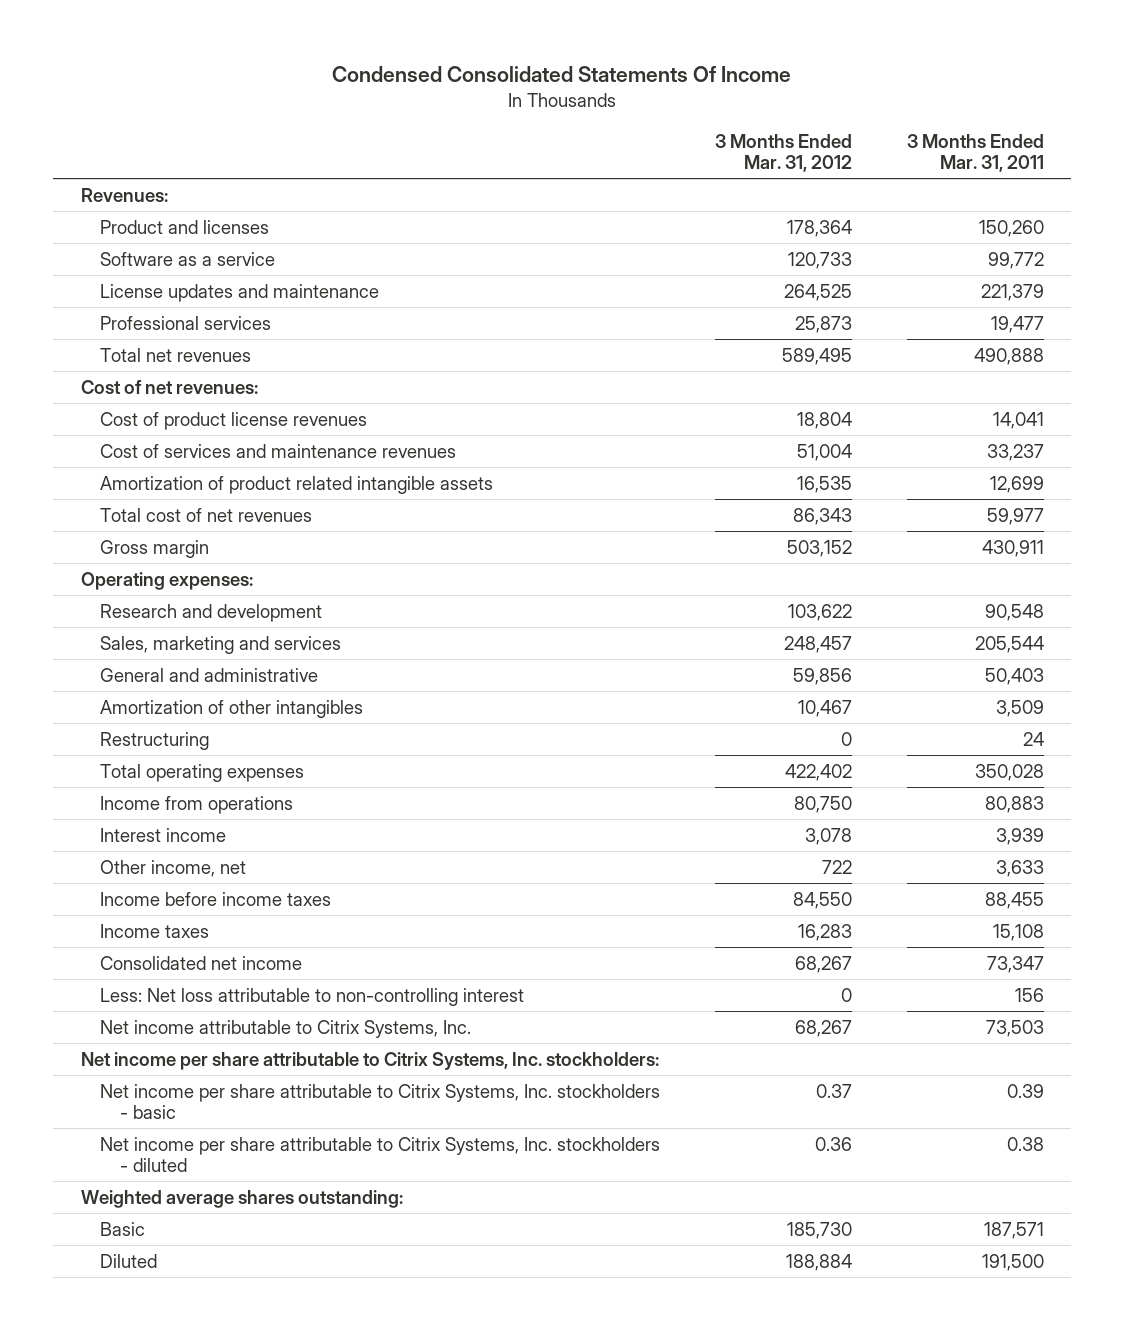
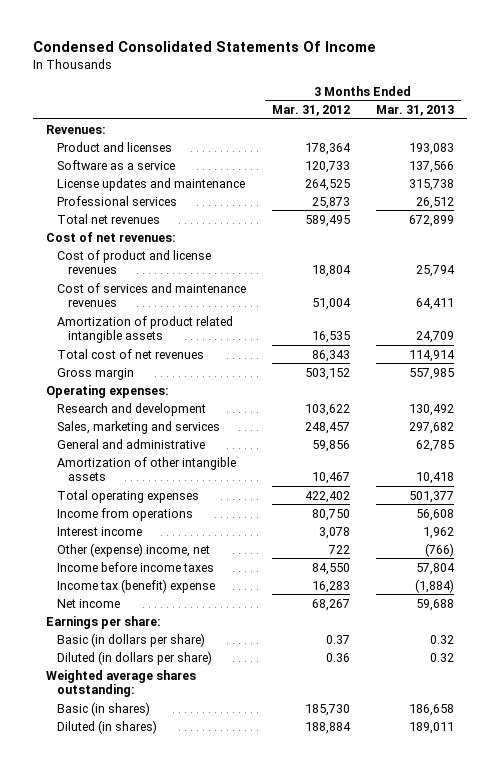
- | 3 Months Ended Mar. 31, 2012 | 3 Months Ended Mar. 31, 2011
+ | 3 Months Ended Mar. 31, 2012 | 3 Months Ended Mar. 31, 2013
- Cost of product license revenues | 18,804 | 14,041
+ Cost of product and license revenues | 18,804 | 25,794
- Amortization of other intangibles | 10,467 | 3,509
- Restructuring | 0 | 24
+ Amortization of other intangible assets | 10,467 | 10,418
- Other income, net | 722 | 3,633
+ Other (expense) income, net | 722 | (766)
- Income taxes | 16,283 | 15,108
- Consolidated net income | 68,267 | 73,347
- Less: Net loss attributable to non-controlling interest | 0 | 156
- Net income attributable to Citrix Systems, Inc. | 68,267 | 73,503
- Net income per share attributable to Citrix Systems, Inc. stockholders:
- Net income per share attributable to Citrix Systems, Inc. stockholders - basic | 0.37 | 0.39
- Net income per share attributable to Citrix Systems, Inc. stockholders - diluted | 0.36 | 0.38
+ Income tax (benefit) expense | 16,283 | (1,884)
+ Net income | 68,267 | 59,688
+ Earnings per share:
+ Basic (in dollars per share) | 0.37 | 0.32
+ Diluted (in dollars per share) | 0.36 | 0.32
- Basic | 185,730 | 187,571
- Diluted | 188,884 | 191,500
+ Basic (in shares) | 185,730 | 186,658
+ Diluted (in shares) | 188,884 | 189,011

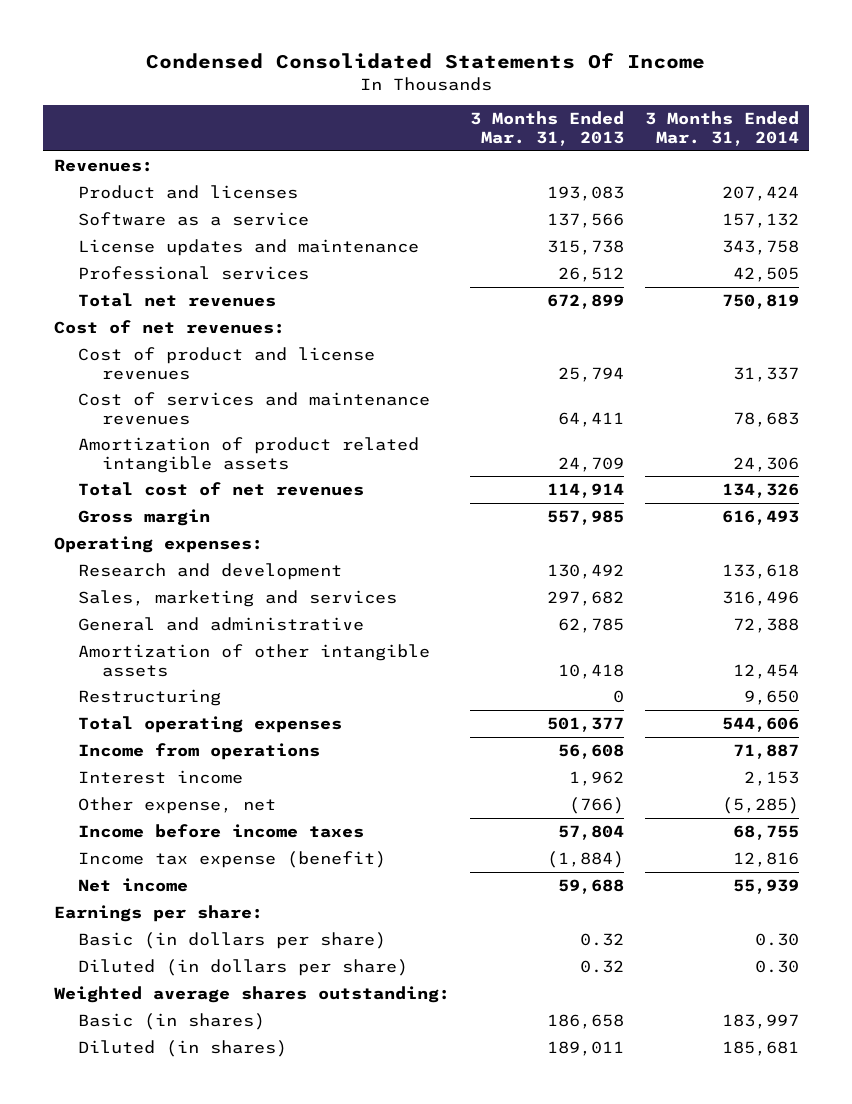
- | 3 Months Ended Mar. 31, 2012 | 3 Months Ended Mar. 31, 2013
+ | 3 Months Ended Mar. 31, 2013 | 3 Months Ended Mar. 31, 2014
+ Restructuring | 0 | 9,650
- Other (expense) income, net | 722 | (766)
+ Other expense, net | (766) | (5,285)
- Income tax (benefit) expense | 16,283 | (1,884)
+ Income tax expense (benefit) | (1,884) | 12,816

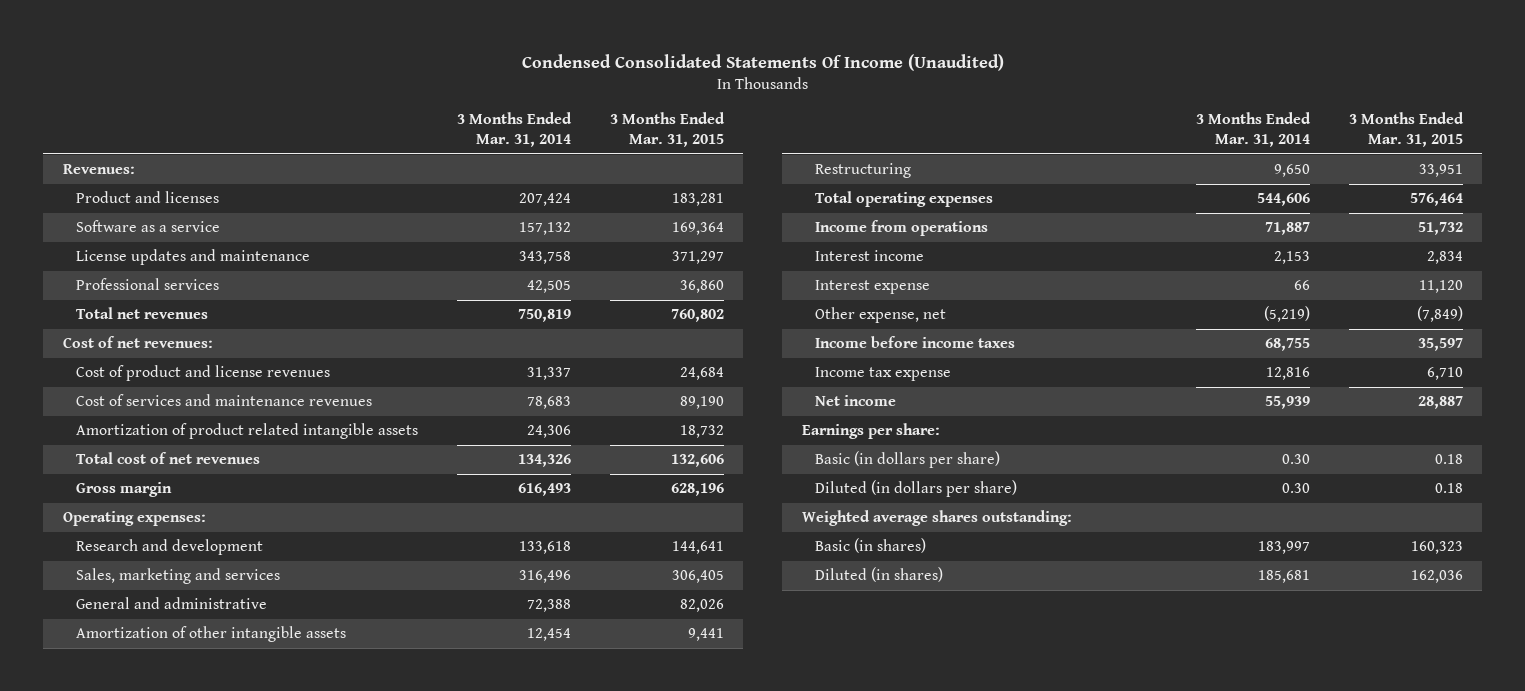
- Condensed Consolidated Statements Of Income
+ Condensed Consolidated Statements Of Income (Unaudited)
- | 3 Months Ended Mar. 31, 2013 | 3 Months Ended Mar. 31, 2014
+ | 3 Months Ended Mar. 31, 2014 | 3 Months Ended Mar. 31, 2015
- Other expense, net | (766) | (5,285)
+ Interest expense | 66 | 11,120
+ Other expense, net | (5,219) | (7,849)
- Income tax expense (benefit) | (1,884) | 12,816
+ Income tax expense | 12,816 | 6,710

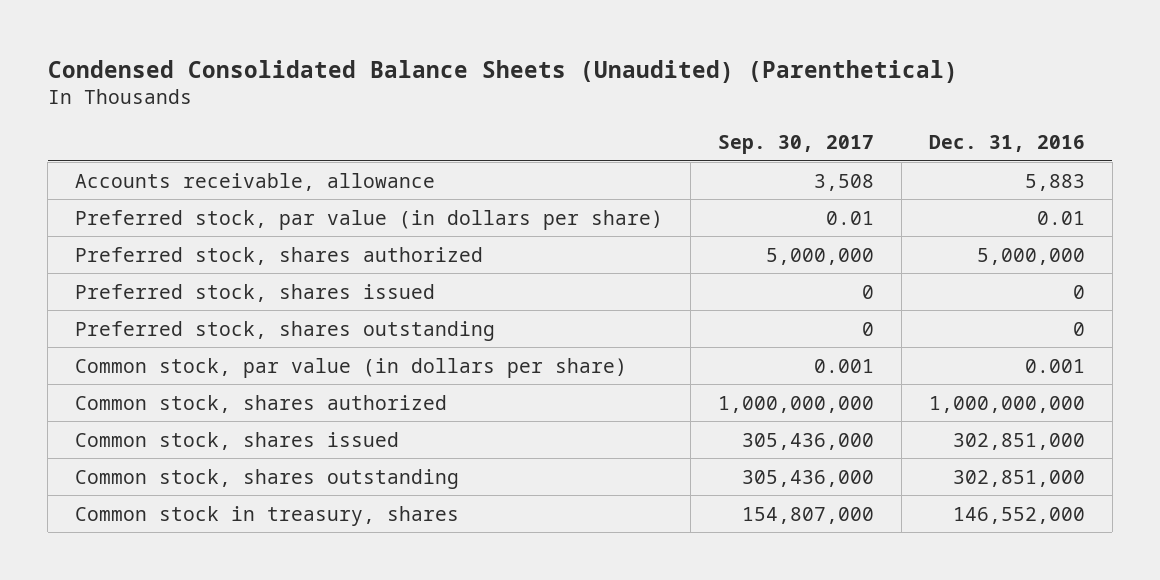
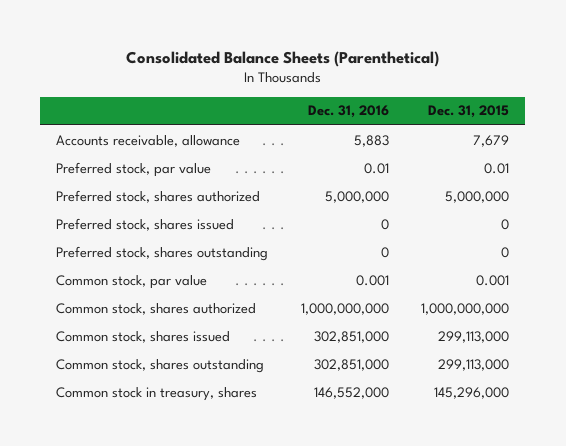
- Condensed Consolidated Balance Sheets (Unaudited) (Parenthetical)
+ Consolidated Balance Sheets (Parenthetical)
- | Sep. 30, 2017 | Dec. 31, 2016
+ | Dec. 31, 2016 | Dec. 31, 2015
- Preferred stock, par value (in dollars per share) | 0.01 | 0.01
+ Preferred stock, par value | 0.01 | 0.01
- Common stock, par value (in dollars per share) | 0.001 | 0.001
+ Common stock, par value | 0.001 | 0.001

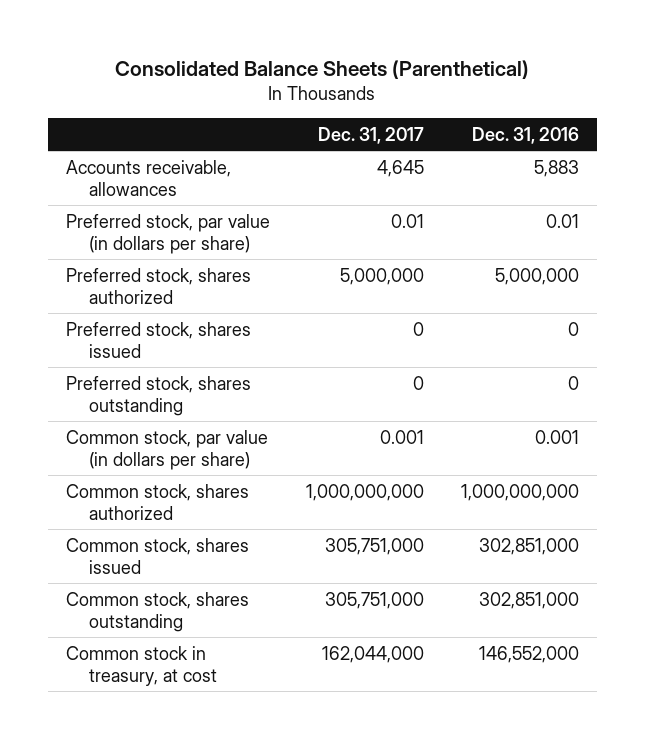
- | Dec. 31, 2016 | Dec. 31, 2015
+ | Dec. 31, 2017 | Dec. 31, 2016
- Accounts receivable, allowance | 5,883 | 7,679
- Preferred stock, par value | 0.01 | 0.01
+ Accounts receivable, allowances | 4,645 | 5,883
+ Preferred stock, par value (in dollars per share) | 0.01 | 0.01
- Common stock, par value | 0.001 | 0.001
+ Common stock, par value (in dollars per share) | 0.001 | 0.001
- Common stock in treasury, shares | 146,552,000 | 145,296,000
+ Common stock in treasury, at cost | 162,044,000 | 146,552,000

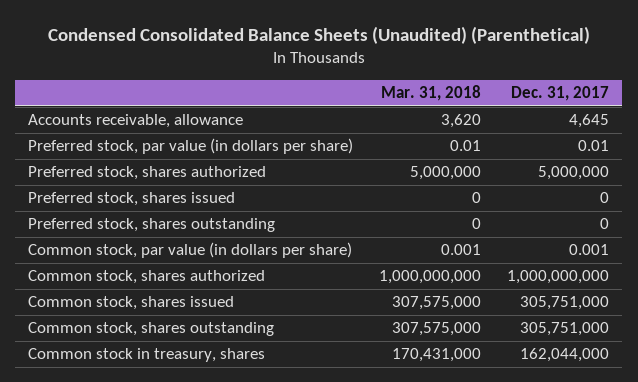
- Consolidated Balance Sheets (Parenthetical)
+ Condensed Consolidated Balance Sheets (Unaudited) (Parenthetical)
- | Dec. 31, 2017 | Dec. 31, 2016
+ | Mar. 31, 2018 | Dec. 31, 2017
- Accounts receivable, allowances | 4,645 | 5,883
+ Accounts receivable, allowance | 3,620 | 4,645
- Common stock in treasury, at cost | 162,044,000 | 146,552,000
+ Common stock in treasury, shares | 170,431,000 | 162,044,000

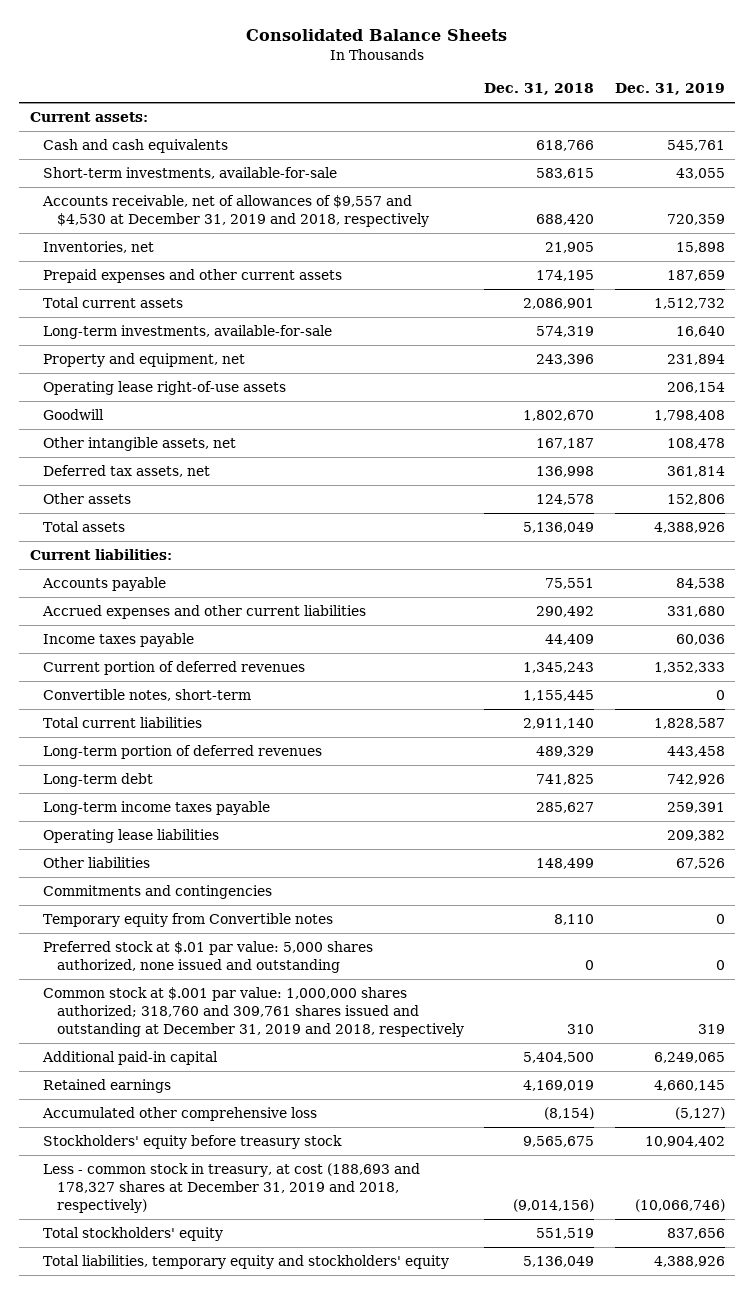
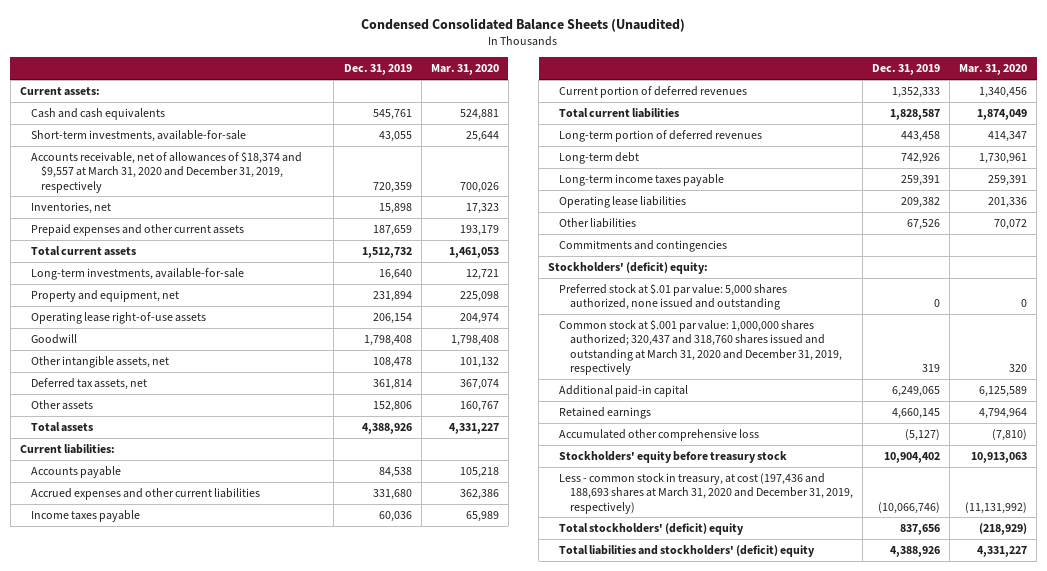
- Consolidated Balance Sheets
+ Condensed Consolidated Balance Sheets (Unaudited)
- | Dec. 31, 2018 | Dec. 31, 2019
+ | Dec. 31, 2019 | Mar. 31, 2020
- Accounts receivable, net of allowances of $9,557 and $4,530 at December 31, 2019 and 2018, respectively | 688,420 | 720,359
+ Accounts receivable, net of allowances of $18,374 and $9,557 at March 31, 2020 and December 31, 2019, respectively | 720,359 | 700,026
- Convertible notes, short-term | 1,155,445 | 0
- Temporary equity from Convertible notes | 8,110 | 0
+ Stockholders' (deficit) equity:
- Common stock at $.001 par value: 1,000,000 shares authorized; 318,760 and 309,761 shares issued and outstanding at December 31, 2019 and 2018, respectively | 310 | 319
+ Common stock at $.001 par value: 1,000,000 shares authorized; 320,437 and 318,760 shares issued and outstanding at March 31, 2020 and December 31, 2019, respectively | 319 | 320
- Less - common stock in treasury, at cost (188,693 and 178,327 shares at December 31, 2019 and 2018, respectively) | (9,014,156) | (10,066,746)
- Total stockholders' equity | 551,519 | 837,656
- Total liabilities, temporary equity and stockholders' equity | 5,136,049 | 4,388,926
+ Less - common stock in treasury, at cost (197,436 and 188,693 shares at March 31, 2020 and December 31, 2019, respectively) | (10,066,746) | (11,131,992)
+ Total stockholders' (deficit) equity | 837,656 | (218,929)
+ Total liabilities and stockholders' (deficit) equity | 4,388,926 | 4,331,227

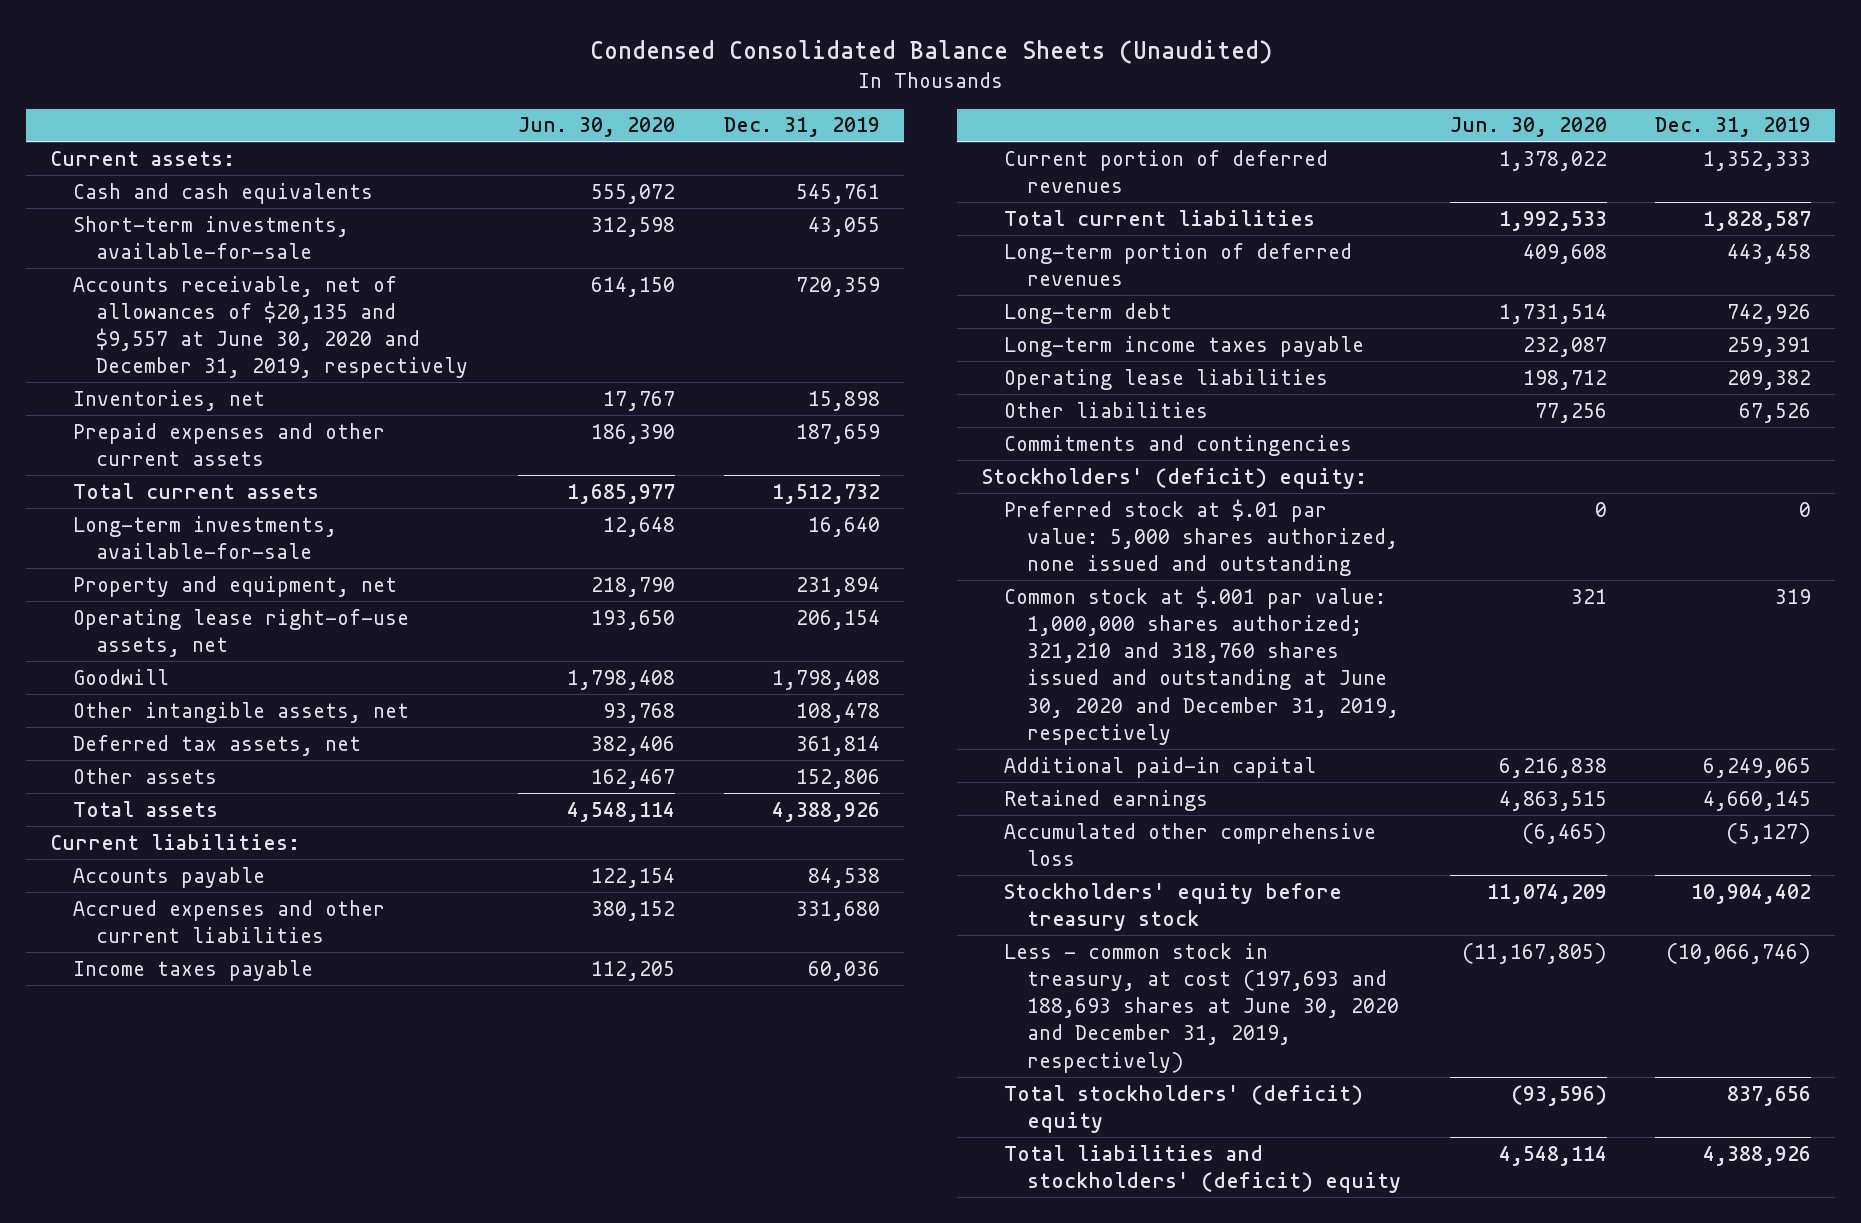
- | Dec. 31, 2019 | Mar. 31, 2020
+ | Jun. 30, 2020 | Dec. 31, 2019
- Accounts receivable, net of allowances of $18,374 and $9,557 at March 31, 2020 and December 31, 2019, respectively | 720,359 | 700,026
+ Accounts receivable, net of allowances of $20,135 and $9,557 at June 30, 2020 and December 31, 2019, respectively | 614,150 | 720,359
- Operating lease right-of-use assets | 206,154 | 204,974
+ Operating lease right-of-use assets, net | 193,650 | 206,154
- Common stock at $.001 par value: 1,000,000 shares authorized; 320,437 and 318,760 shares issued and outstanding at March 31, 2020 and December 31, 2019, respectively | 319 | 320
+ Common stock at $.001 par value: 1,000,000 shares authorized; 321,210 and 318,760 shares issued and outstanding at June 30, 2020 and December 31, 2019, respectively | 321 | 319
- Less - common stock in treasury, at cost (197,436 and 188,693 shares at March 31, 2020 and December 31, 2019, respectively) | (10,066,746) | (11,131,992)
+ Less - common stock in treasury, at cost (197,693 and 188,693 shares at June 30, 2020 and December 31, 2019, respectively) | (11,167,805) | (10,066,746)

